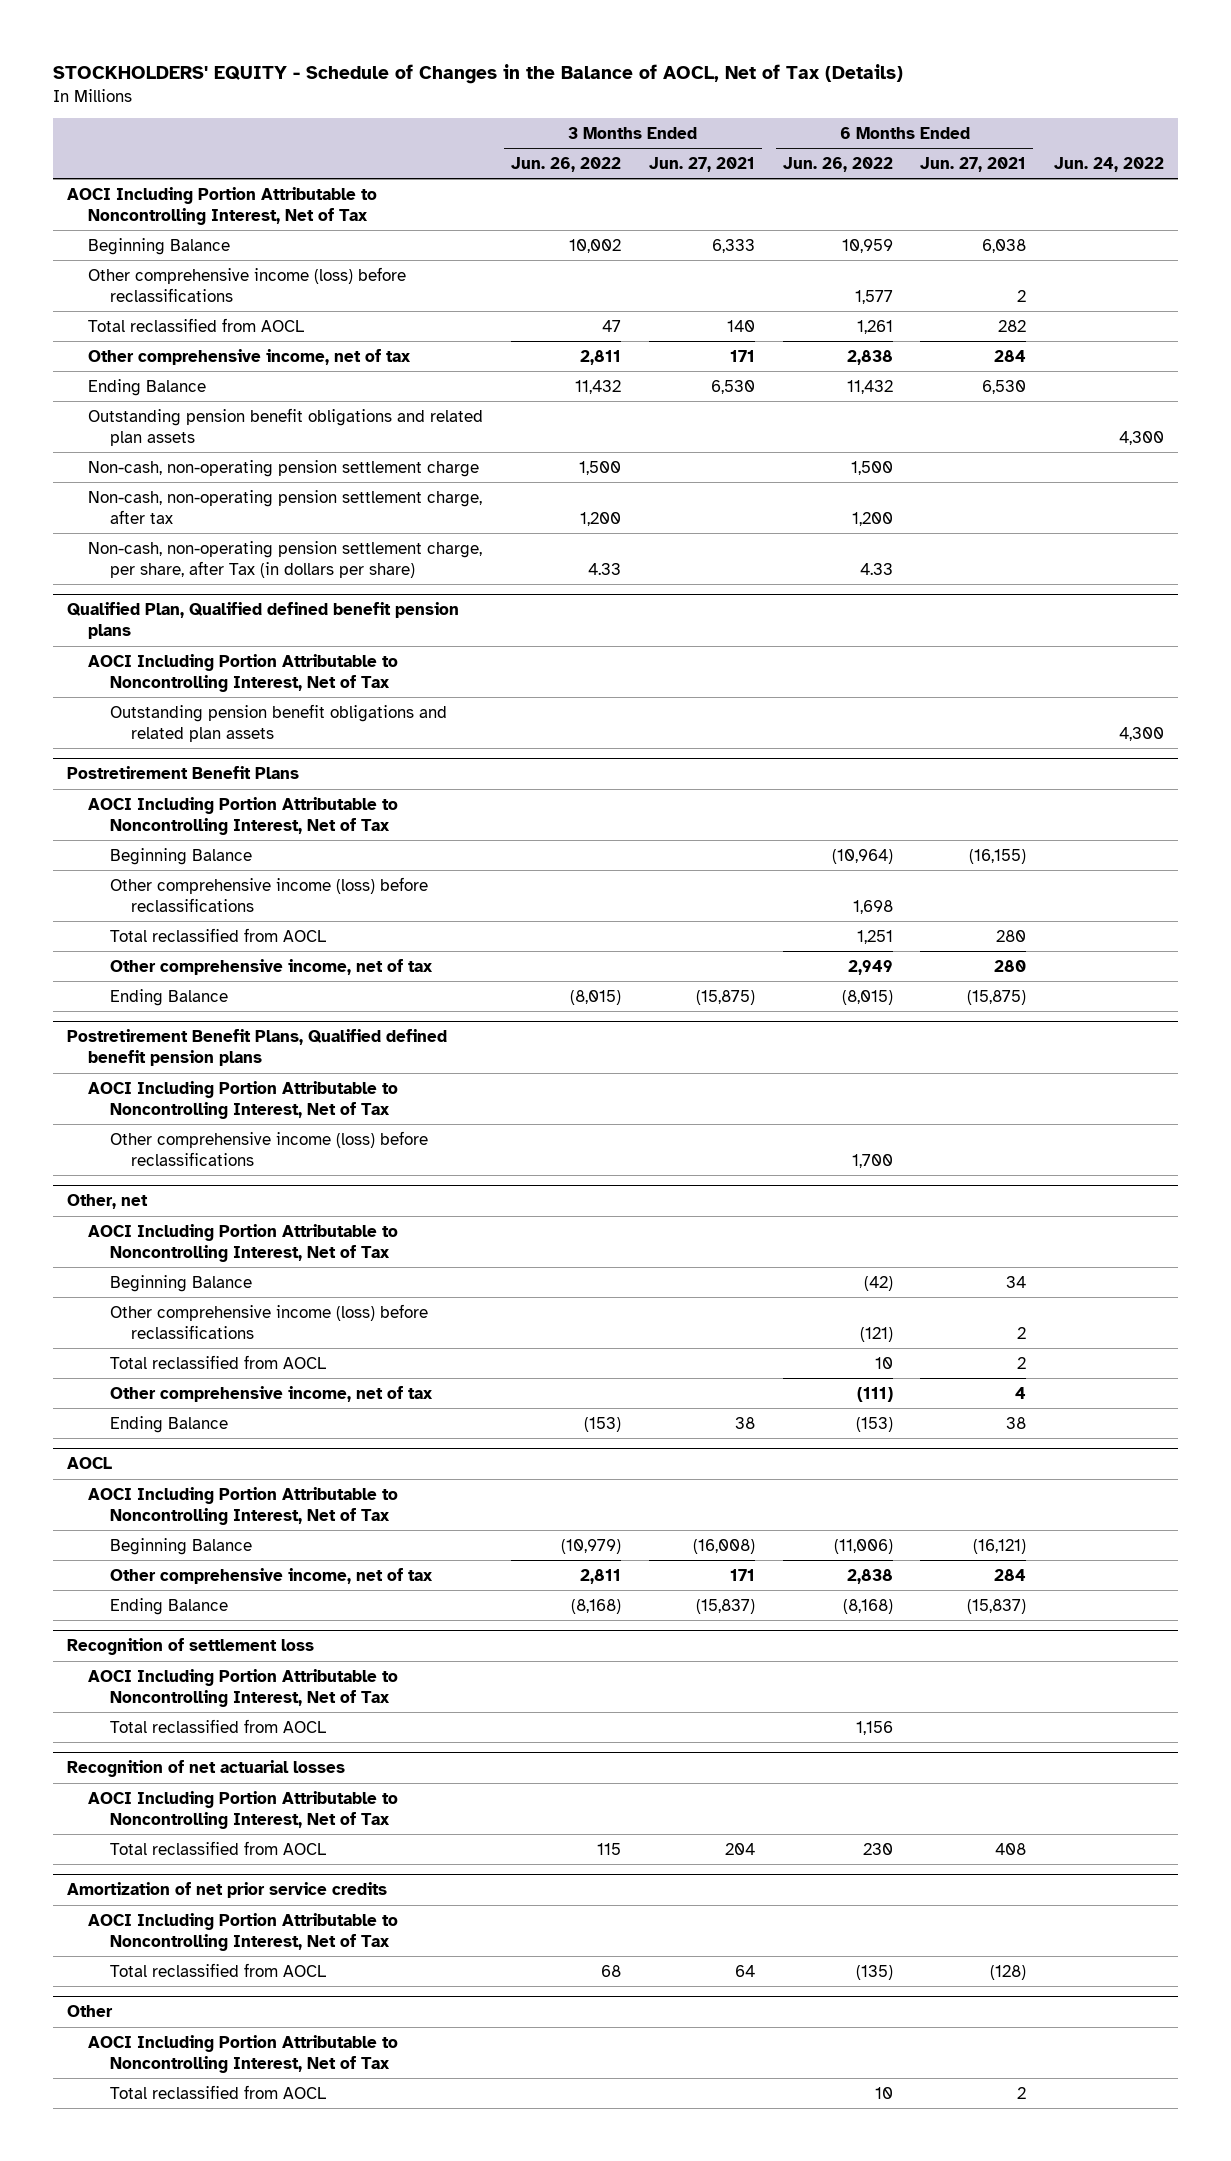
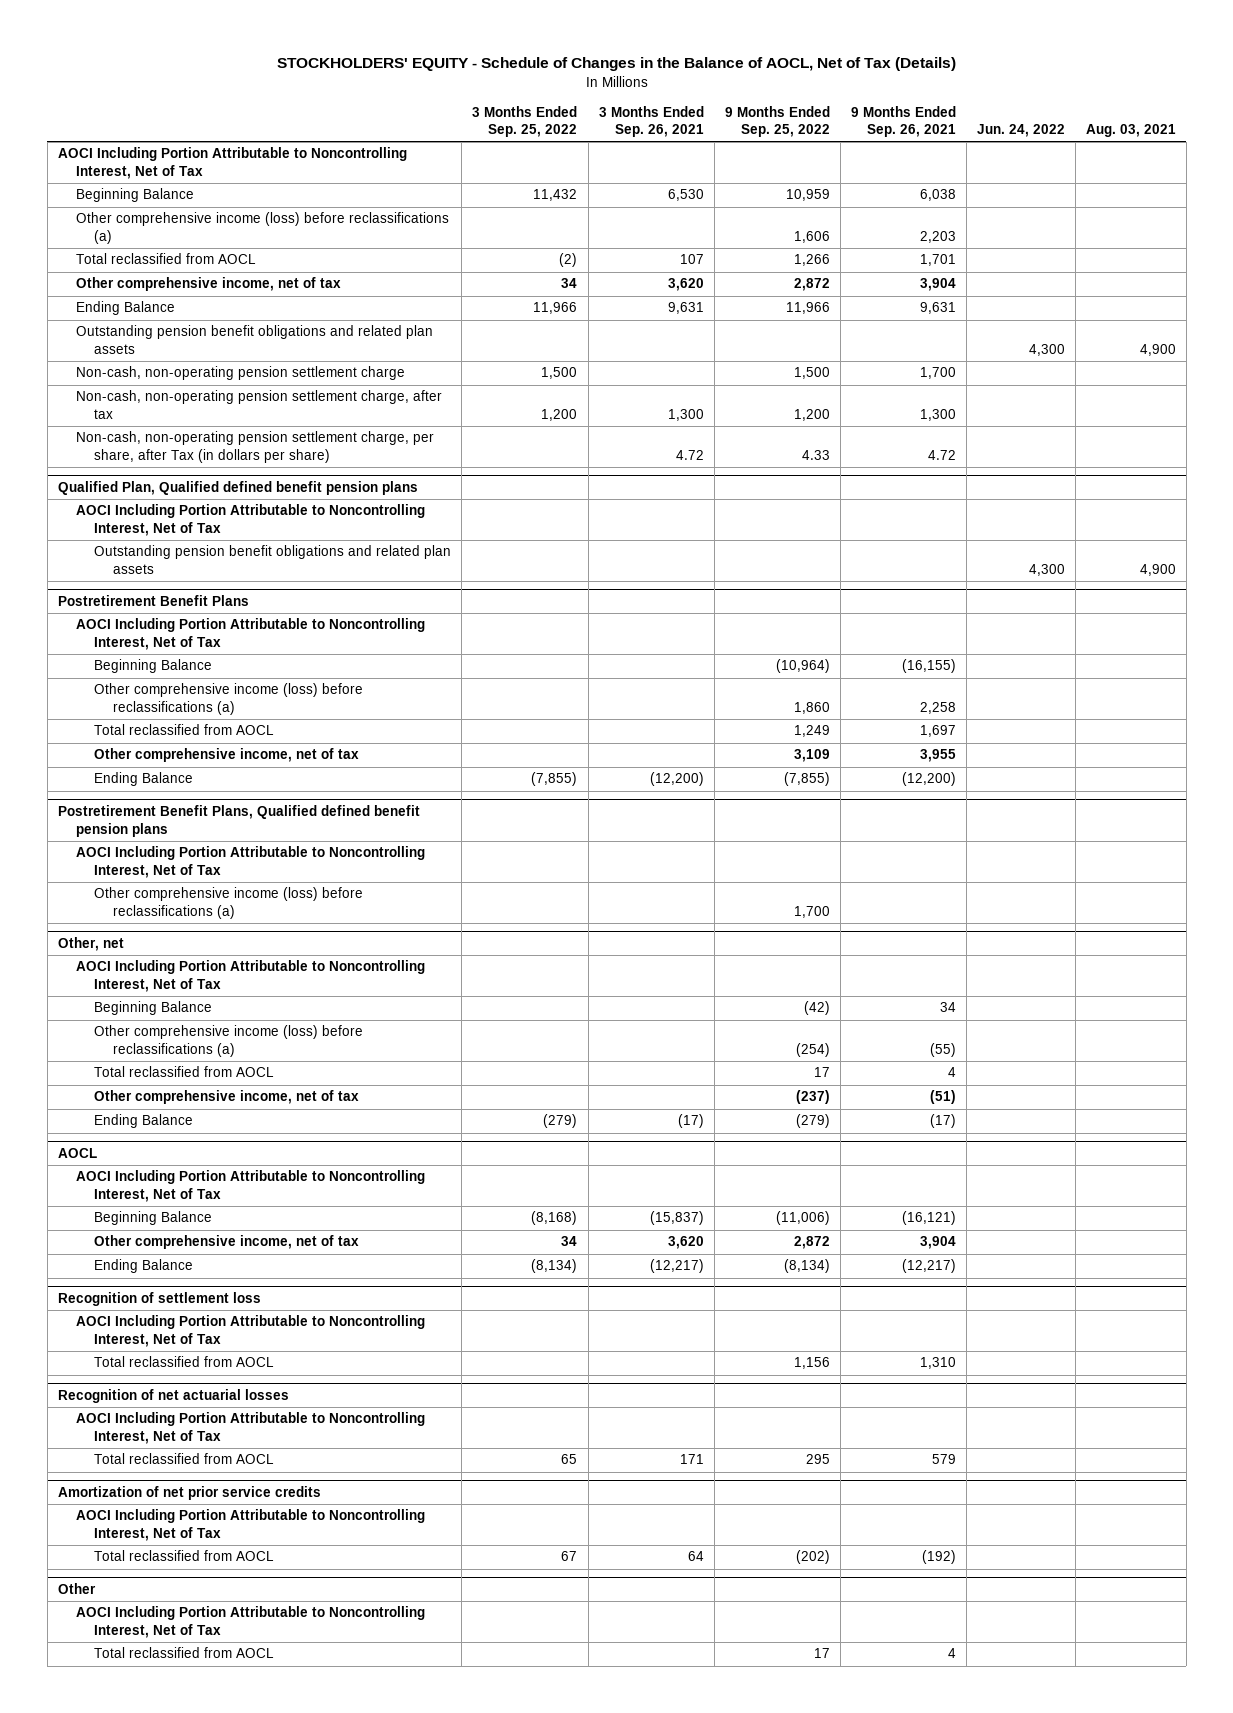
- | 3 Months Ended Jun. 26, 2022 | 3 Months Ended Jun. 27, 2021 | 6 Months Ended Jun. 26, 2022 | 6 Months Ended Jun. 27, 2021 | Jun. 24, 2022
+ | 3 Months Ended Sep. 25, 2022 | 3 Months Ended Sep. 26, 2021 | 9 Months Ended Sep. 25, 2022 | 9 Months Ended Sep. 26, 2021 | Jun. 24, 2022 | Aug. 03, 2021
- Other comprehensive income (loss) before reclassifications | | | 1,577 | 2 |
+ Other comprehensive income (loss) before reclassifications (a) | | | 1,606 | 2,203 | |
@ Postretirement Benefit Plans
- Other comprehensive income (loss) before reclassifications | | | 1,698 | |
+ Other comprehensive income (loss) before reclassifications (a) | | | 1,860 | 2,258 | |
@ Postretirement Benefit Plans, Qualified defined benefit pension plans
- Other comprehensive income (loss) before reclassifications | | | 1,700 | |
+ Other comprehensive income (loss) before reclassifications (a) | | | 1,700 | | |
@ Other, net
- Other comprehensive income (loss) before reclassifications | | | (121) | 2 |
+ Other comprehensive income (loss) before reclassifications (a) | | | (254) | (55) | |

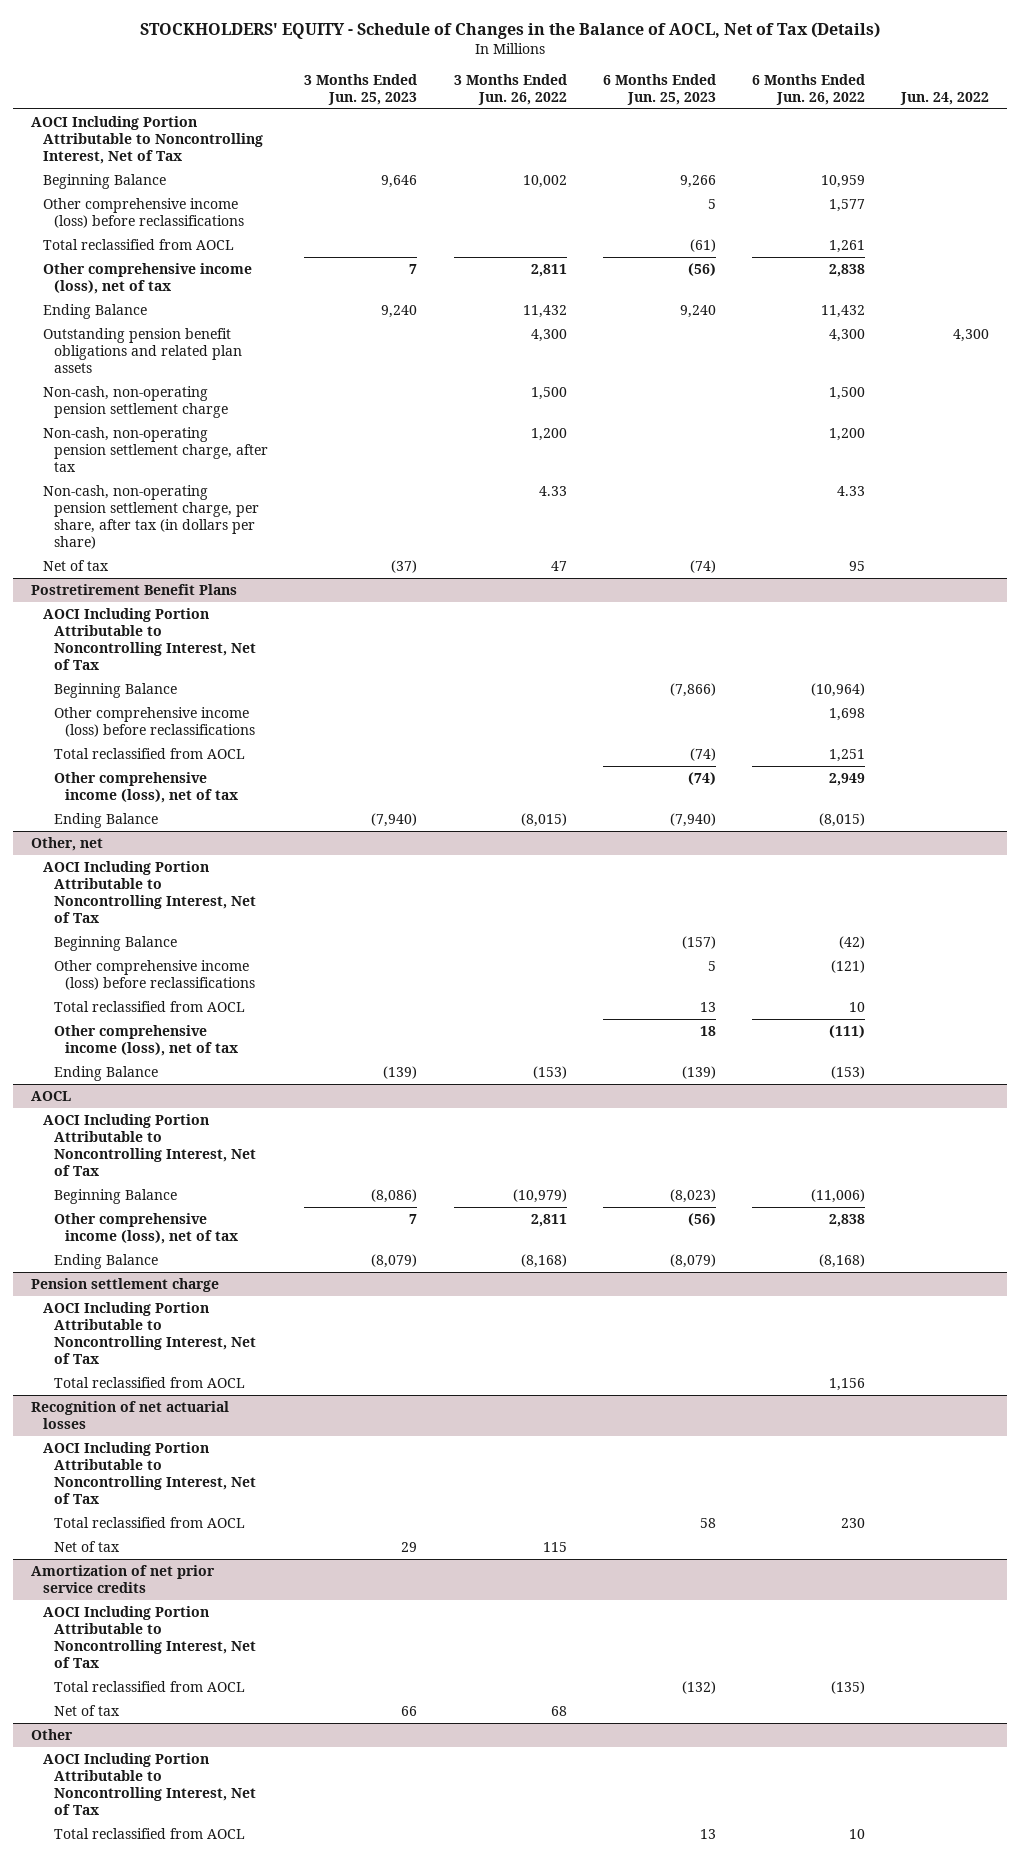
- | 3 Months Ended Sep. 25, 2022 | 3 Months Ended Sep. 26, 2021 | 9 Months Ended Sep. 25, 2022 | 9 Months Ended Sep. 26, 2021 | Jun. 24, 2022 | Aug. 03, 2021
+ | 3 Months Ended Jun. 25, 2023 | 3 Months Ended Jun. 26, 2022 | 6 Months Ended Jun. 25, 2023 | 6 Months Ended Jun. 26, 2022 | Jun. 24, 2022
- Other comprehensive income (loss) before reclassifications (a) | | | 1,606 | 2,203 | |
+ Other comprehensive income (loss) before reclassifications | | | 5 | 1,577 |
- Other comprehensive income, net of tax | 34 | 3,620 | 2,872 | 3,904 | |
+ Other comprehensive income (loss), net of tax | 7 | 2,811 | (56) | 2,838 |
- Non-cash, non-operating pension settlement charge, per share, after Tax (in dollars per share) | | 4.72 | 4.33 | 4.72 | |
- Qualified Plan, Qualified defined benefit pension plans
- AOCI Including Portion Attributable to Noncontrolling Interest, Net of Tax
- Outstanding pension benefit obligations and related plan assets | | | | | 4,300 | 4,900
+ Non-cash, non-operating pension settlement charge, per share, after tax (in dollars per share) | | 4.33 | | 4.33 |
+ Net of tax | (37) | 47 | (74) | 95 |
@ Postretirement Benefit Plans
- Other comprehensive income (loss) before reclassifications (a) | | | 1,860 | 2,258 | |
+ Other comprehensive income (loss) before reclassifications | | | | 1,698 |
- Other comprehensive income, net of tax | | | 3,109 | 3,955 | |
+ Other comprehensive income (loss), net of tax | | | (74) | 2,949 |
- Postretirement Benefit Plans, Qualified defined benefit pension plans
- AOCI Including Portion Attributable to Noncontrolling Interest, Net of Tax
- Other comprehensive income (loss) before reclassifications (a) | | | 1,700 | | |
@ Other, net
- Other comprehensive income (loss) before reclassifications (a) | | | (254) | (55) | |
+ Other comprehensive income (loss) before reclassifications | | | 5 | (121) |
- Other comprehensive income, net of tax | | | (237) | (51) | |
+ Other comprehensive income (loss), net of tax | | | 18 | (111) |
@ AOCL
- Other comprehensive income, net of tax | 34 | 3,620 | 2,872 | 3,904 | |
+ Other comprehensive income (loss), net of tax | 7 | 2,811 | (56) | 2,838 |
- Recognition of settlement loss
+ Pension settlement charge
@ Recognition of net actuarial losses
+ Net of tax | 29 | 115 | | |
@ Amortization of net prior service credits
+ Net of tax | 66 | 68 | | |

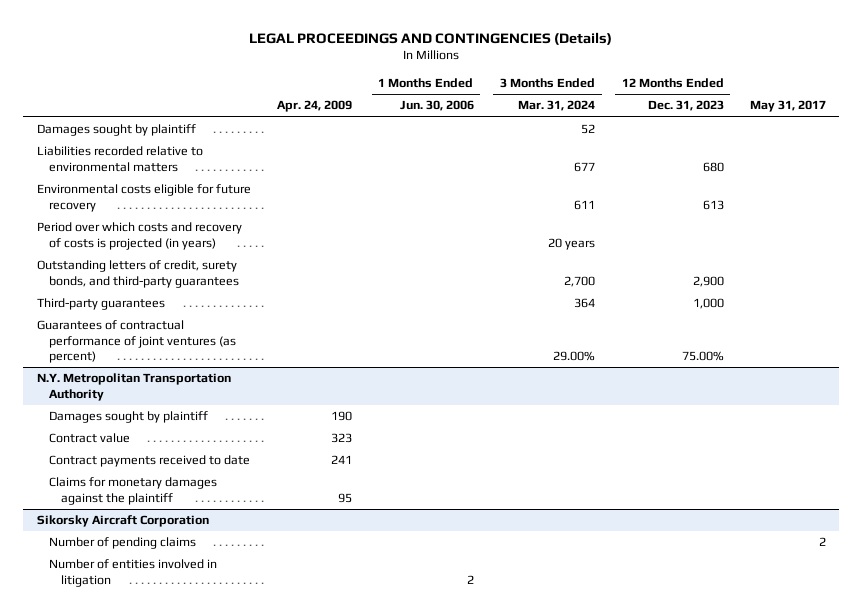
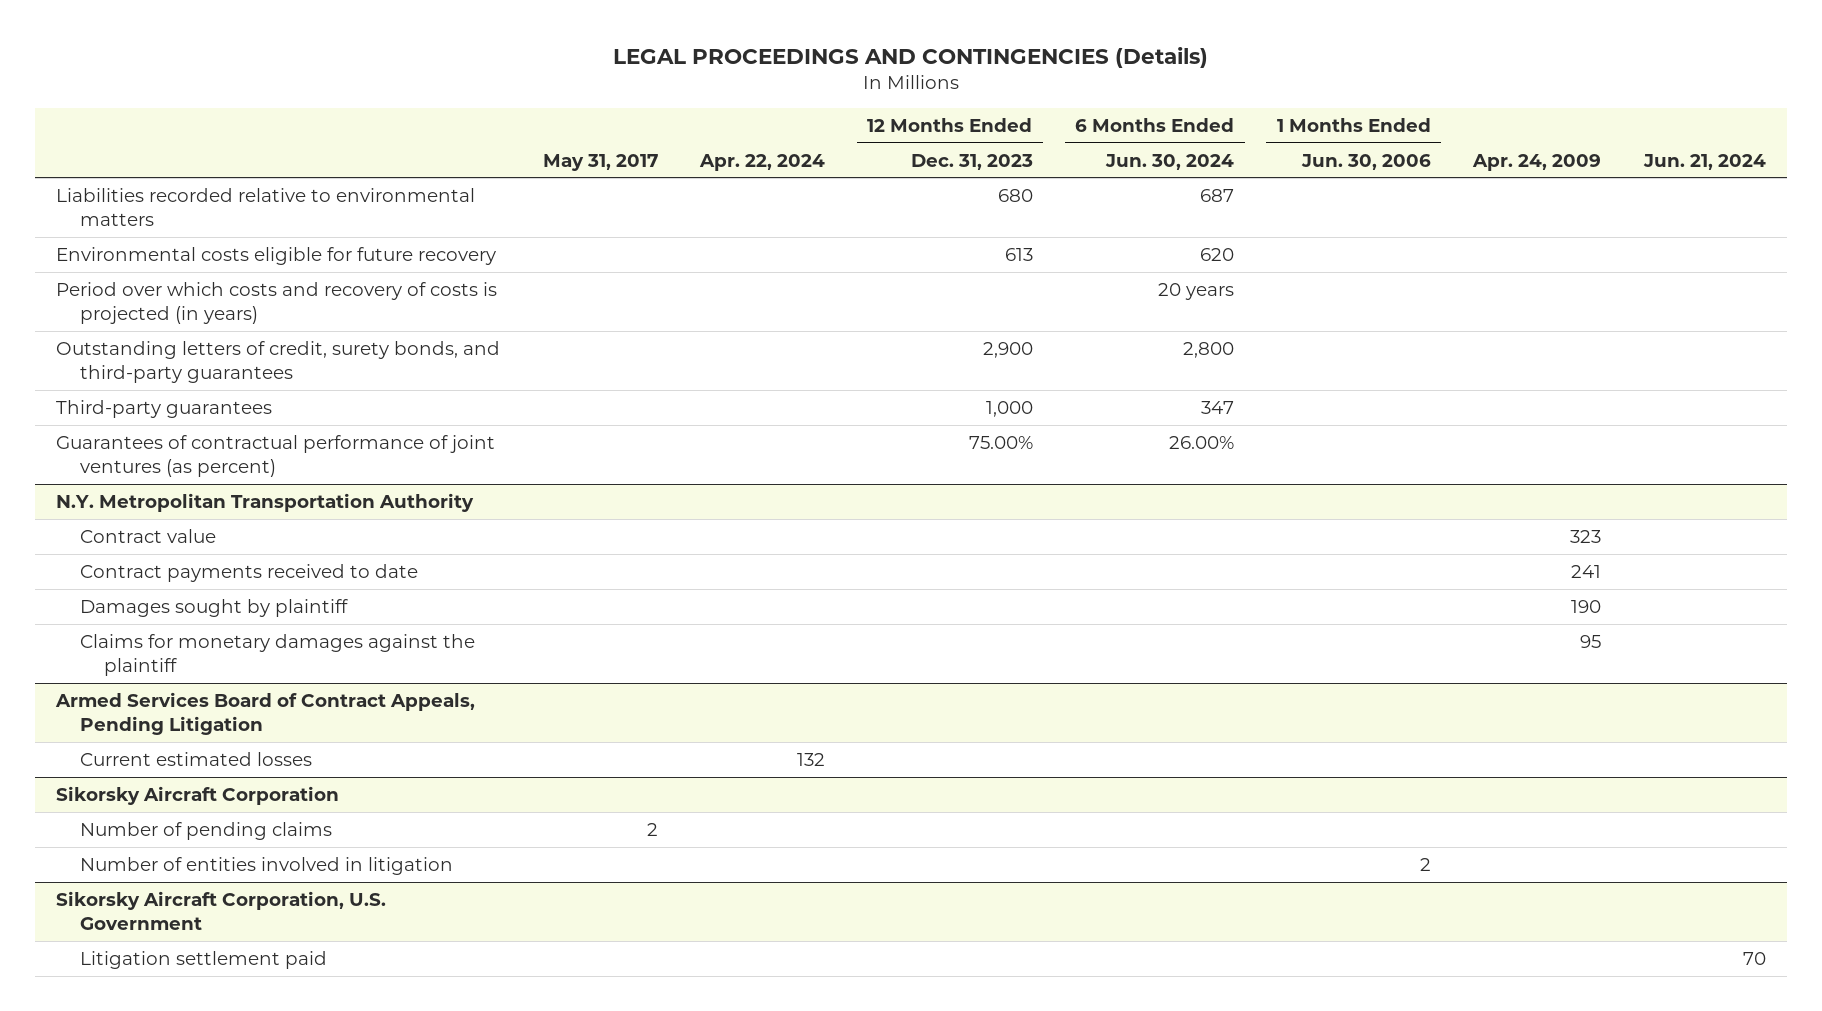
- | Apr. 24, 2009 | 1 Months Ended Jun. 30, 2006 | 3 Months Ended Mar. 31, 2024 | 12 Months Ended Dec. 31, 2023 | May 31, 2017
+ | May 31, 2017 | Apr. 22, 2024 | 12 Months Ended Dec. 31, 2023 | 6 Months Ended Jun. 30, 2024 | 1 Months Ended Jun. 30, 2006 | Apr. 24, 2009 | Jun. 21, 2024
- Damages sought by plaintiff | | | 52 | |
@ N.Y. Metropolitan Transportation Authority
moved down: Damages sought by plaintiff | | | | | | 190 |
+ Armed Services Board of Contract Appeals, Pending Litigation
+ Current estimated losses | | 132 | | | | |
+ Sikorsky Aircraft Corporation, U.S. Government
+ Litigation settlement paid | | | | | | | 70

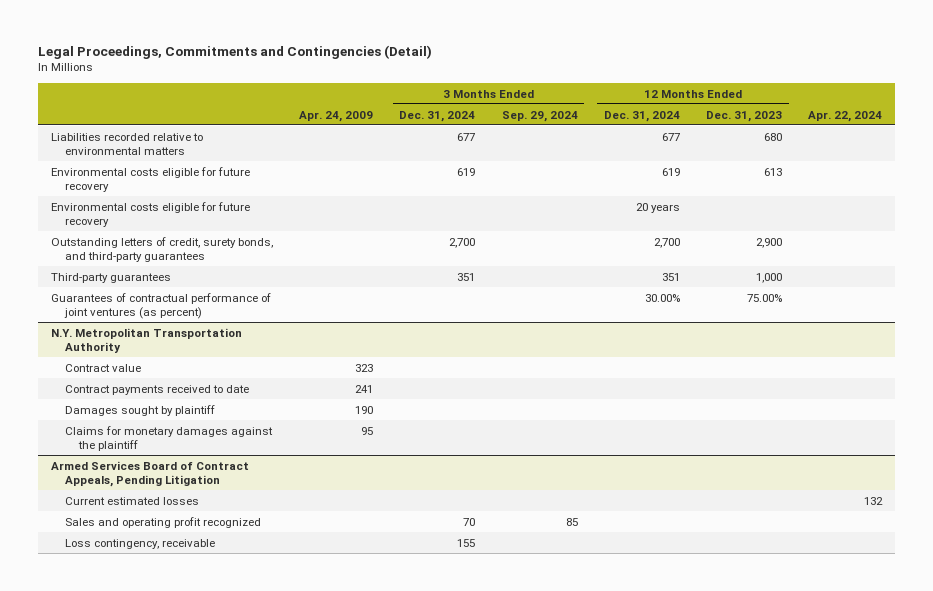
- LEGAL PROCEEDINGS AND CONTINGENCIES (Details)
+ Legal Proceedings, Commitments and Contingencies (Detail)
- | May 31, 2017 | Apr. 22, 2024 | 12 Months Ended Dec. 31, 2023 | 6 Months Ended Jun. 30, 2024 | 1 Months Ended Jun. 30, 2006 | Apr. 24, 2009 | Jun. 21, 2024
+ | Apr. 24, 2009 | 3 Months Ended Dec. 31, 2024 | 3 Months Ended Sep. 29, 2024 | 12 Months Ended Dec. 31, 2024 | 12 Months Ended Dec. 31, 2023 | Apr. 22, 2024
- Period over which costs and recovery of costs is projected (in years) | | | | 20 years | | |
+ Environmental costs eligible for future recovery | | | | 20 years | |
- Sikorsky Aircraft Corporation
- Number of pending claims | 2 | | | | | |
- Number of entities involved in litigation | | | | | 2 | |
- Sikorsky Aircraft Corporation, U.S. Government
- Litigation settlement paid | | | | | | | 70
@ Armed Services Board of Contract Appeals, Pending Litigation
+ Sales and operating profit recognized | | 70 | 85 | | |
+ Loss contingency, receivable | | 155 | | | |

